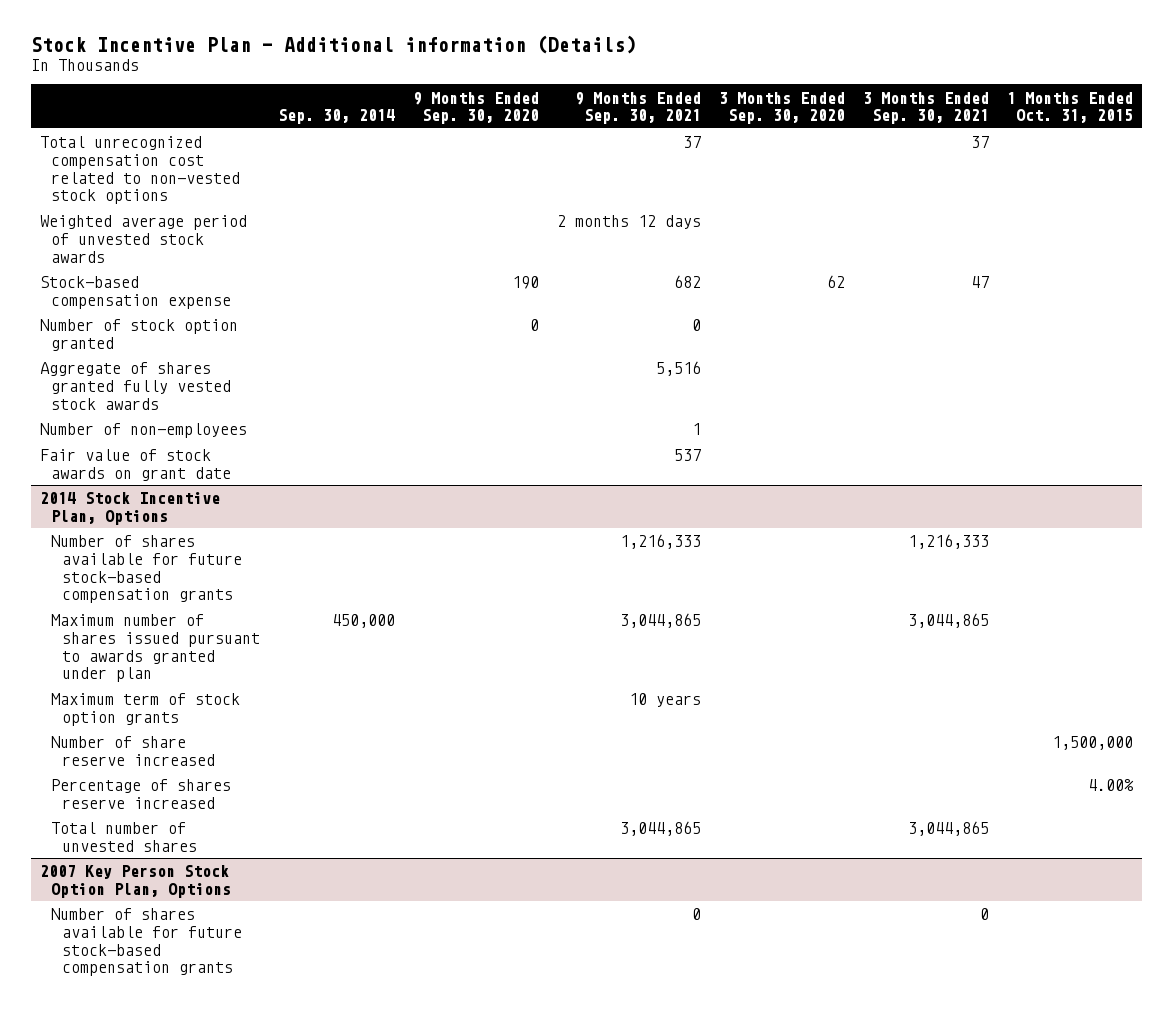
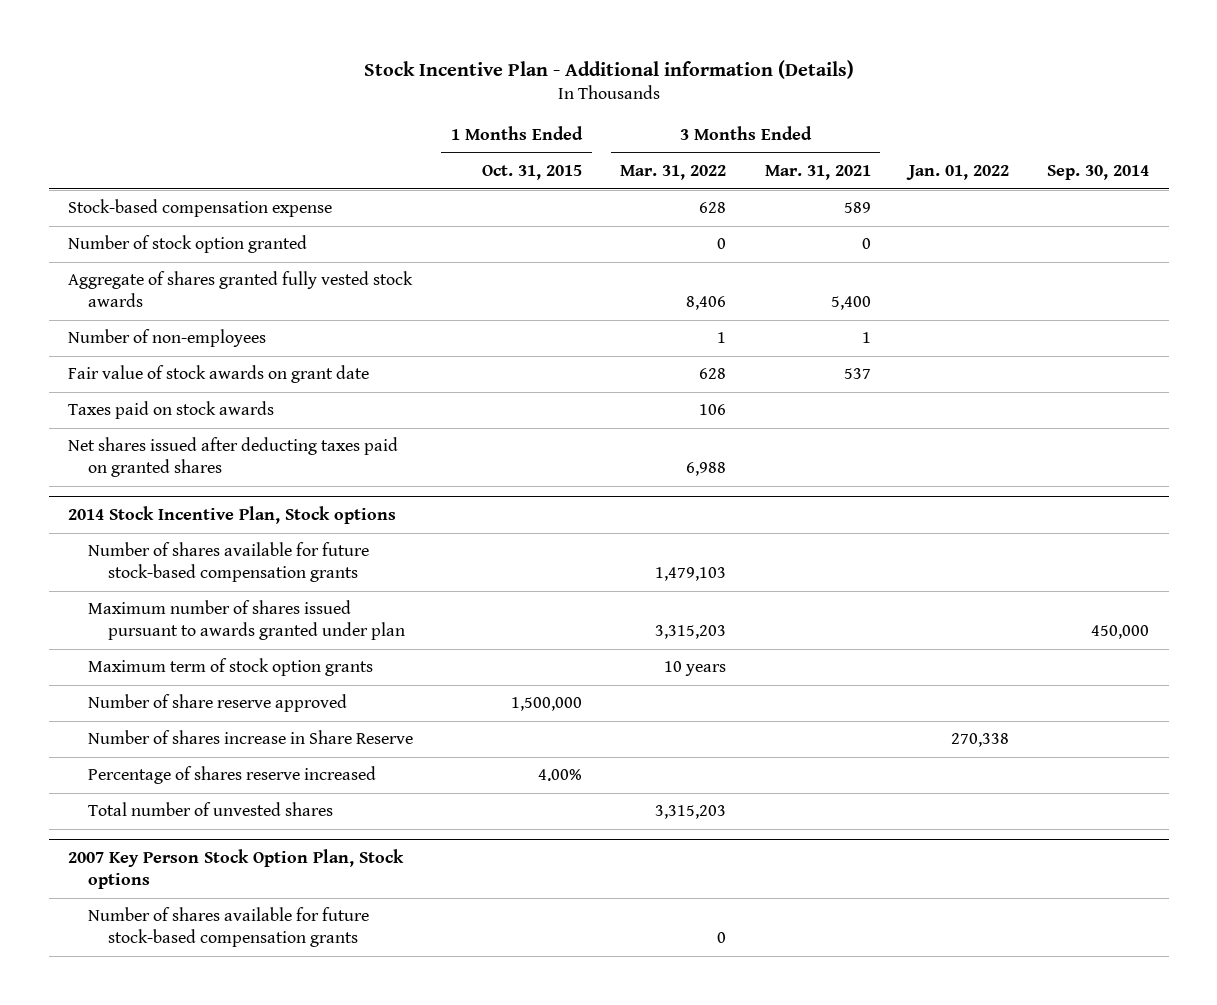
- | Sep. 30, 2014 | 9 Months Ended Sep. 30, 2020 | 9 Months Ended Sep. 30, 2021 | 3 Months Ended Sep. 30, 2020 | 3 Months Ended Sep. 30, 2021 | 1 Months Ended Oct. 31, 2015
+ | 1 Months Ended Oct. 31, 2015 | 3 Months Ended Mar. 31, 2022 | 3 Months Ended Mar. 31, 2021 | Jan. 01, 2022 | Sep. 30, 2014
- Total unrecognized compensation cost related to non-vested stock options | | | 37 | | 37 |
- Weighted average period of unvested stock awards | | | 2 months 12 days | | |
- 2014 Stock Incentive Plan, Options
+ Taxes paid on stock awards | | 106 | | |
+ Net shares issued after deducting taxes paid on granted shares | | 6,988 | | |
+ 2014 Stock Incentive Plan, Stock options
- Number of share reserve increased | | | | | | 1,500,000
+ Number of share reserve approved | 1,500,000 | | | |
+ Number of shares increase in Share Reserve | | | | 270,338 |
- 2007 Key Person Stock Option Plan, Options
+ 2007 Key Person Stock Option Plan, Stock options

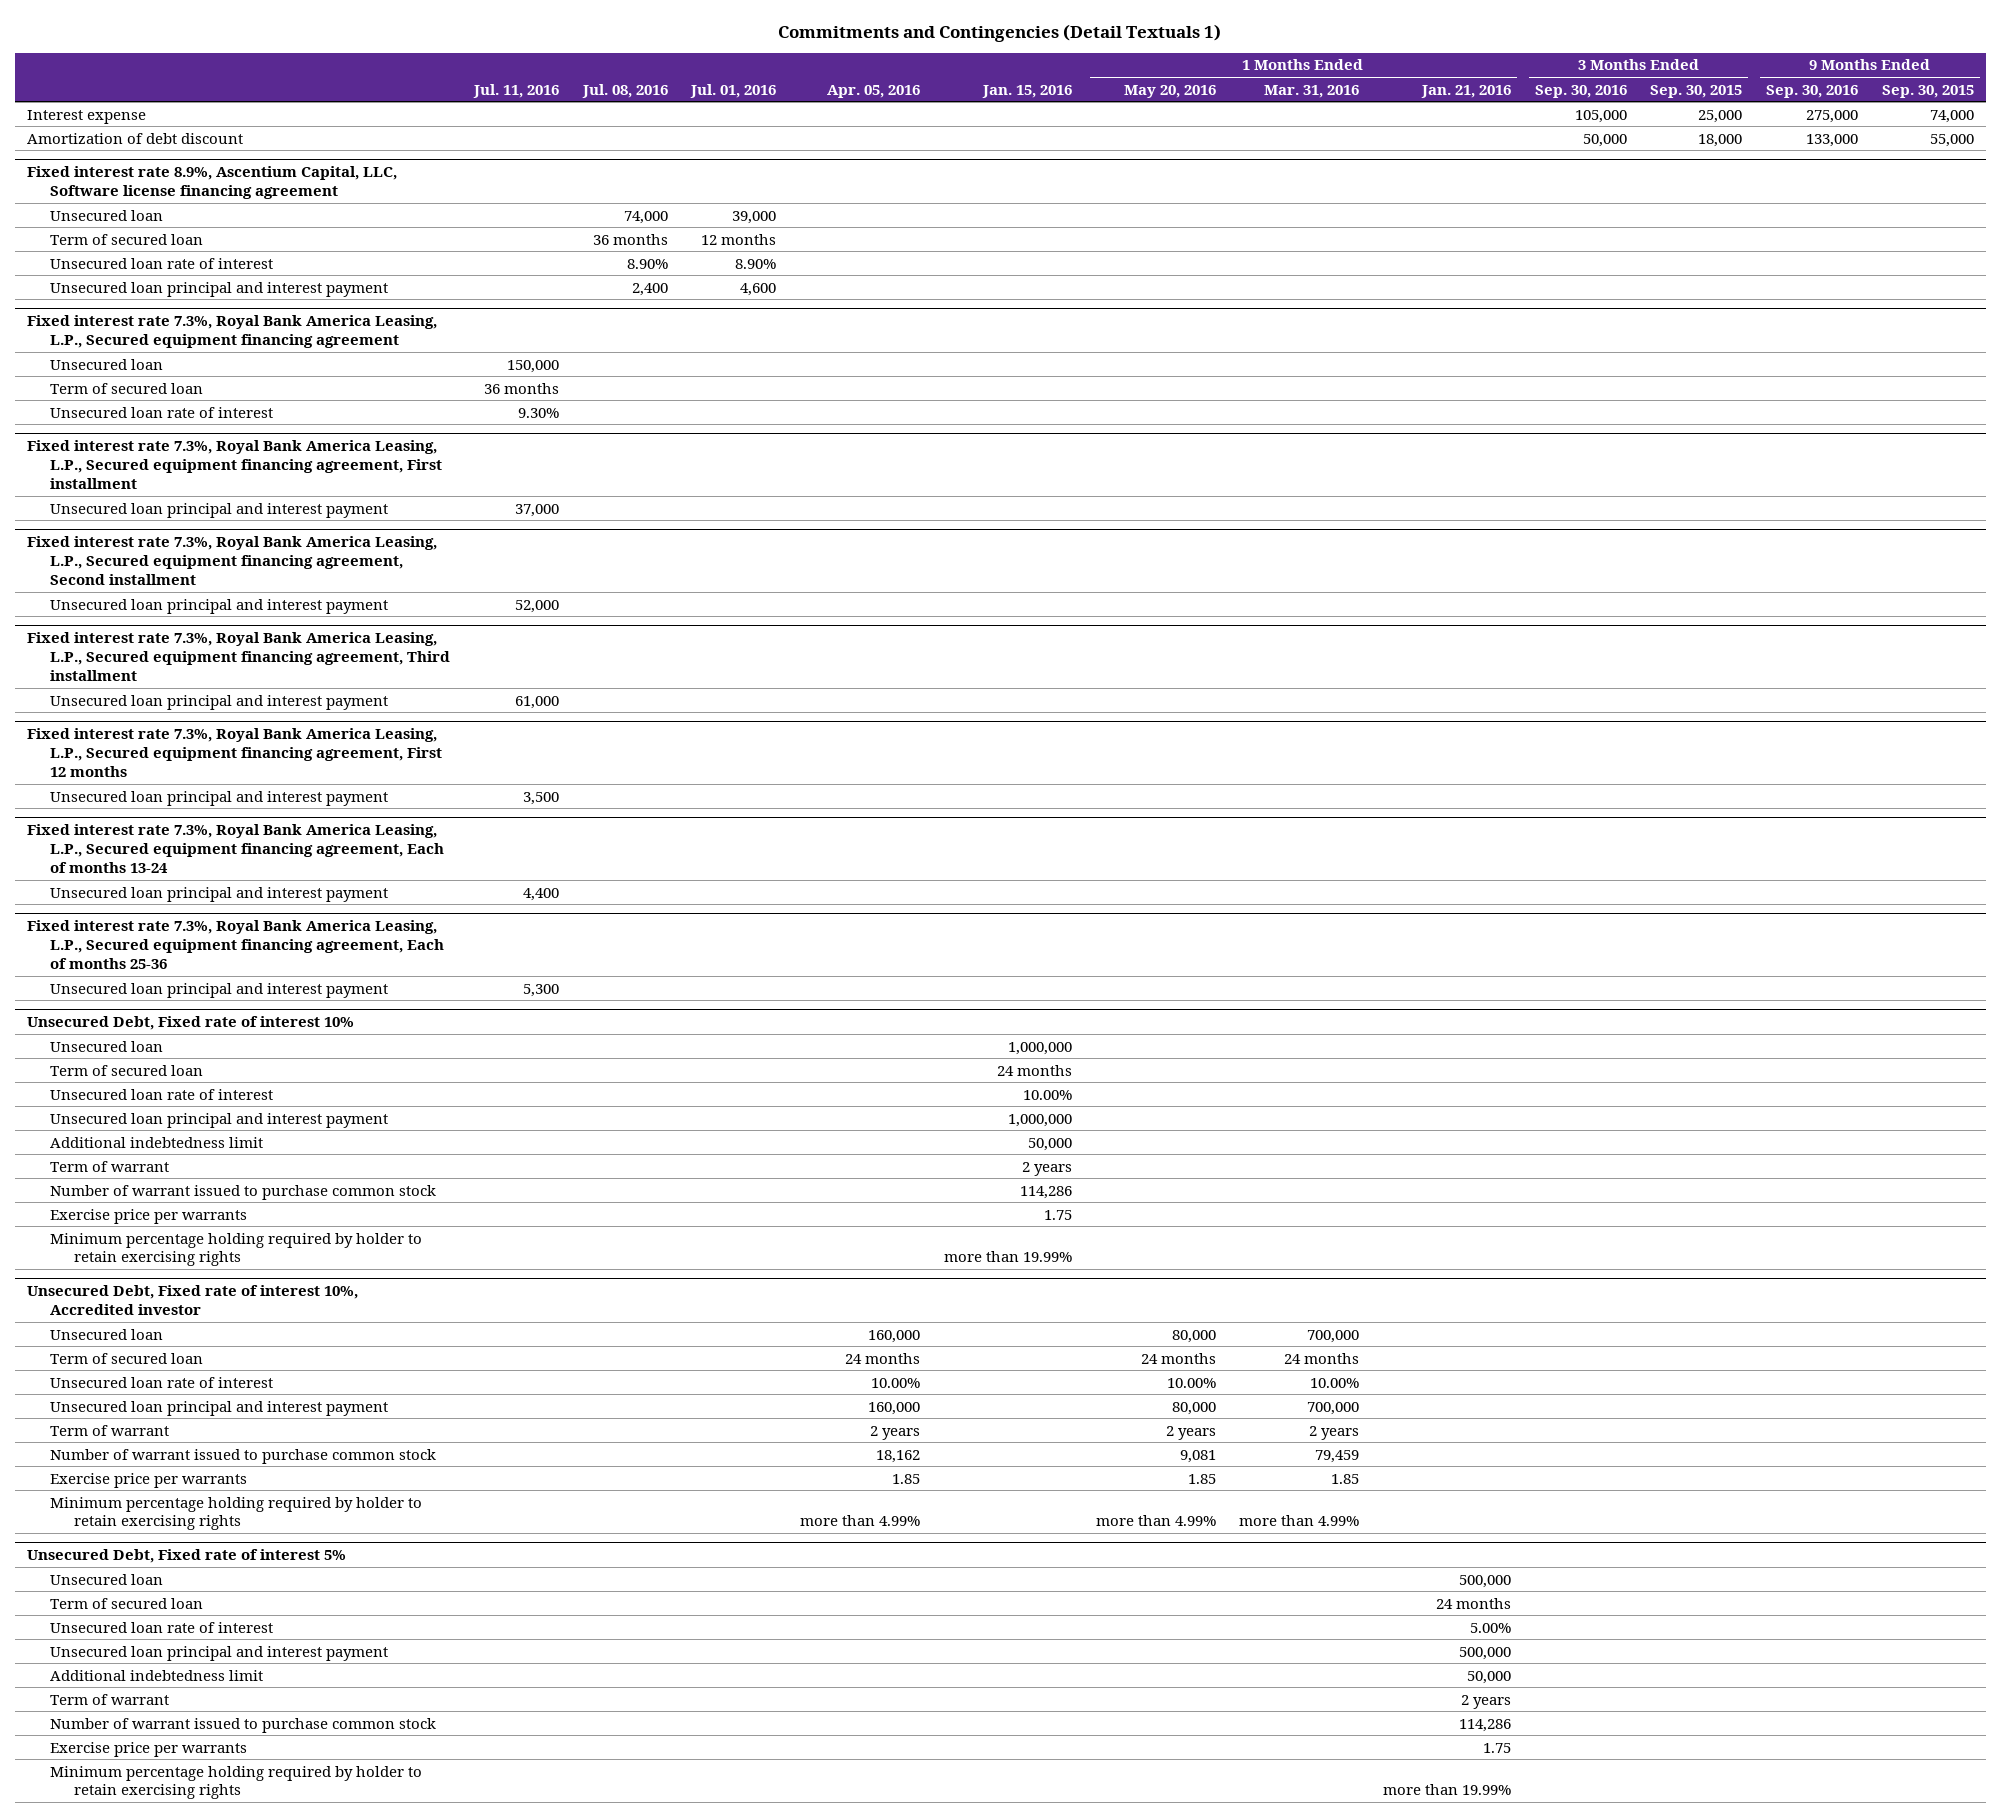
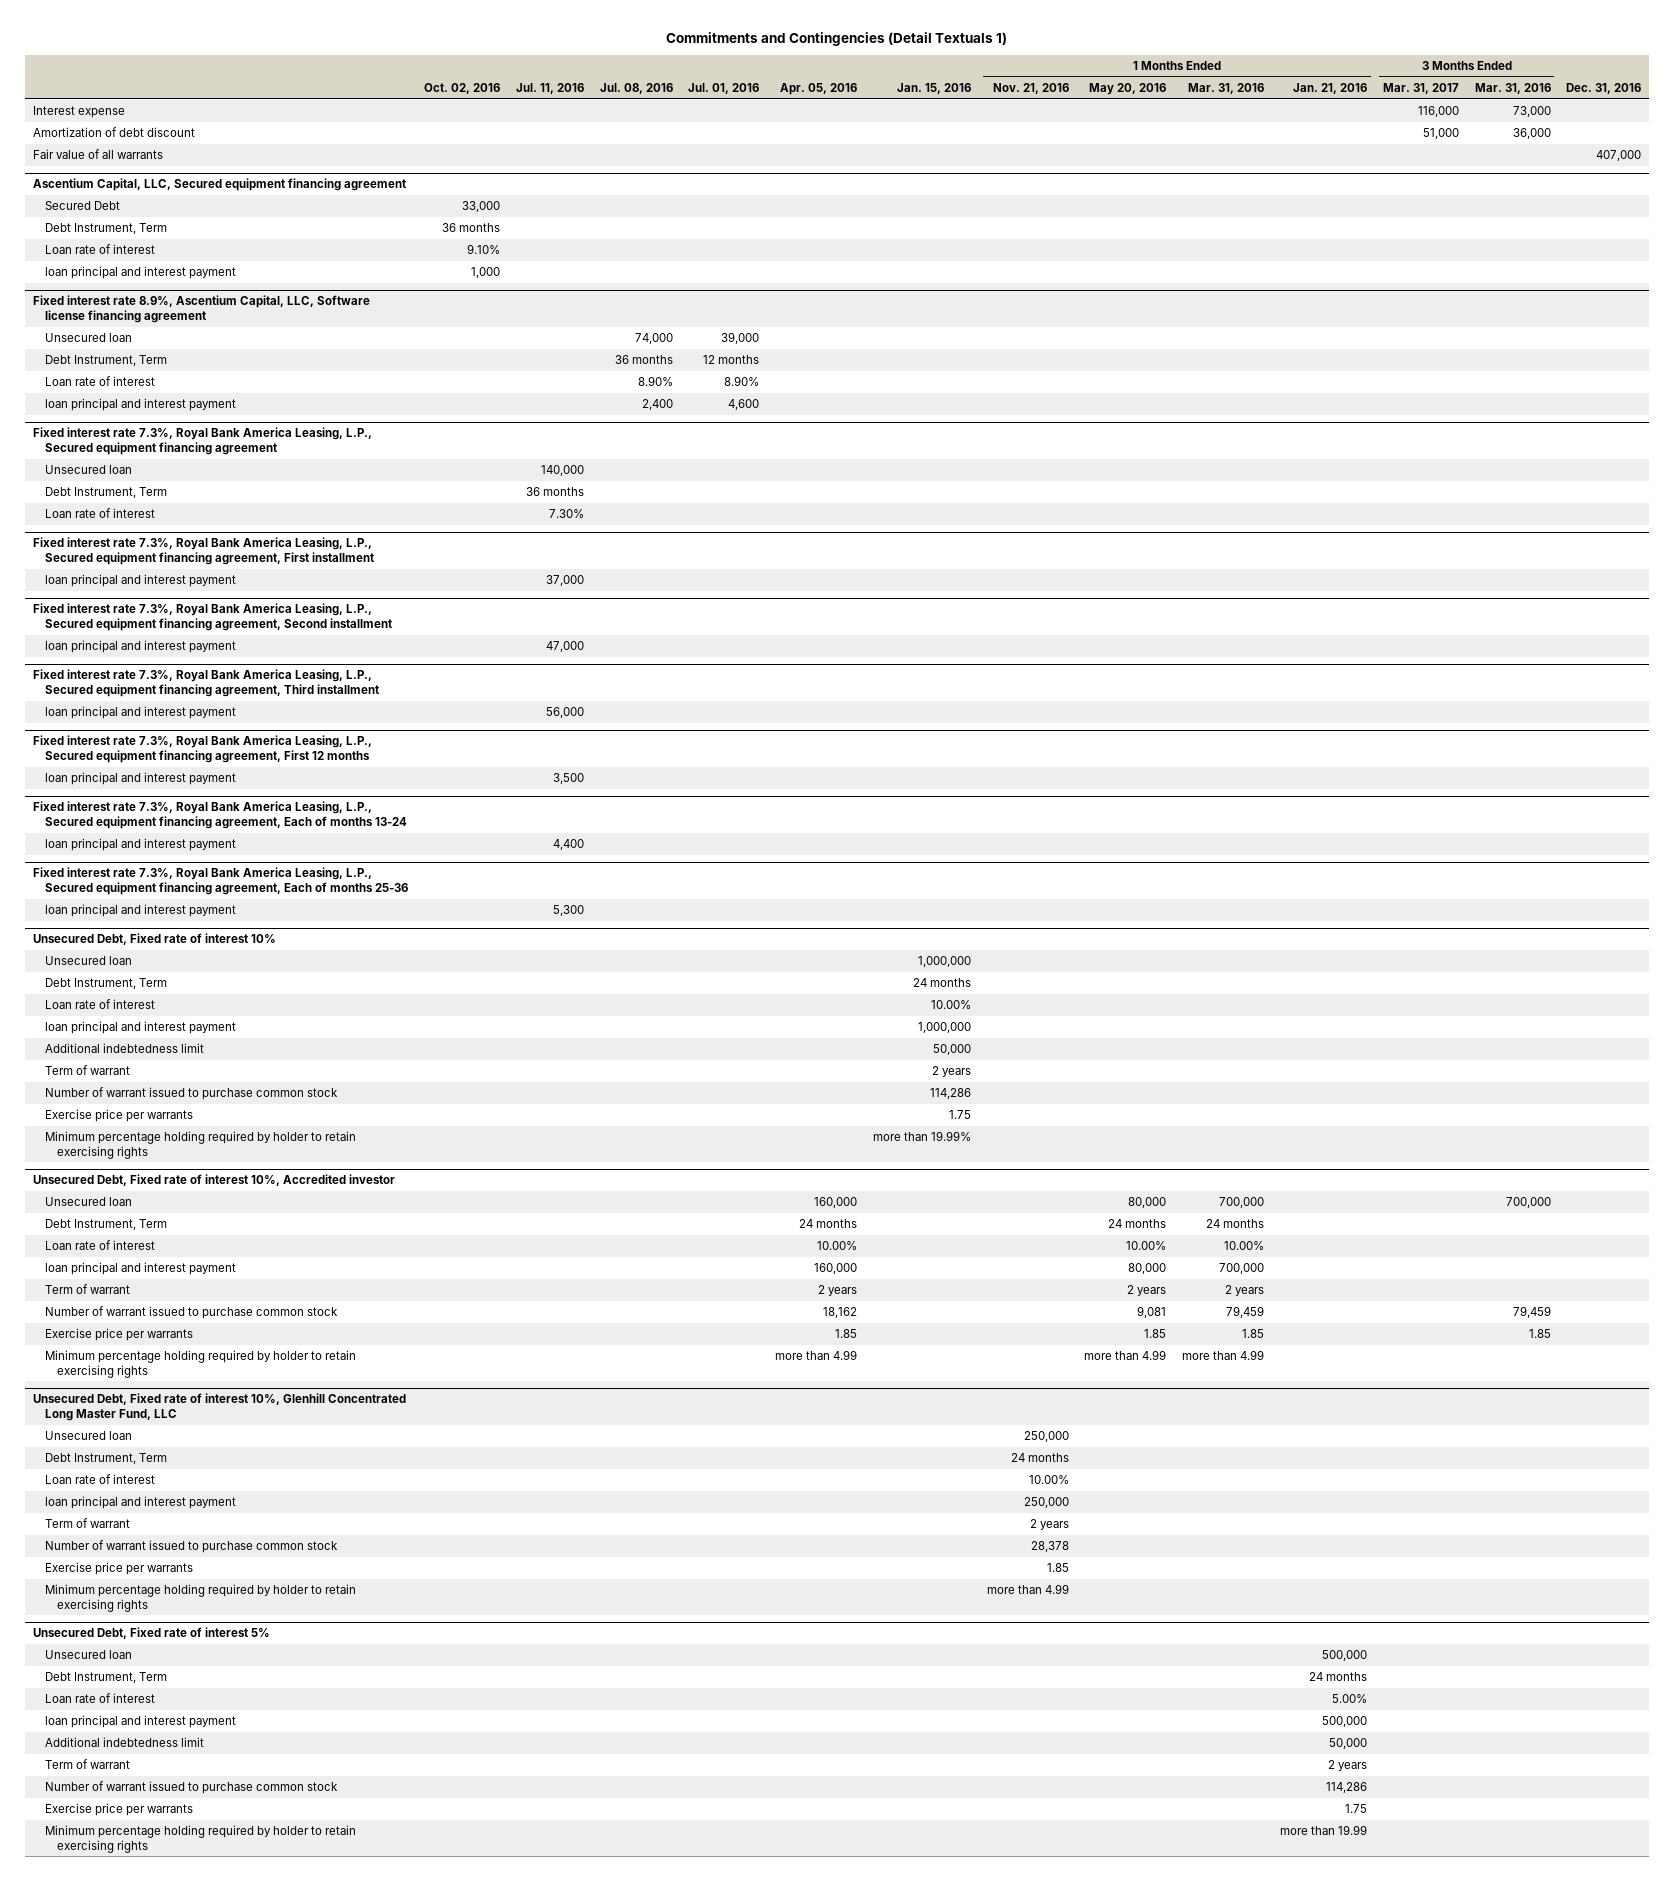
- | Jul. 11, 2016 | Jul. 08, 2016 | Jul. 01, 2016 | Apr. 05, 2016 | Jan. 15, 2016 | 1 Months Ended May 20, 2016 | 1 Months Ended Mar. 31, 2016 | 1 Months Ended Jan. 21, 2016 | 3 Months Ended Sep. 30, 2016 | 3 Months Ended Sep. 30, 2015 | 9 Months Ended Sep. 30, 2016 | 9 Months Ended Sep. 30, 2015
+ | Oct. 02, 2016 | Jul. 11, 2016 | Jul. 08, 2016 | Jul. 01, 2016 | Apr. 05, 2016 | Jan. 15, 2016 | 1 Months Ended Nov. 21, 2016 | 1 Months Ended May 20, 2016 | 1 Months Ended Mar. 31, 2016 | 1 Months Ended Jan. 21, 2016 | 3 Months Ended Mar. 31, 2017 | 3 Months Ended Mar. 31, 2016 | Dec. 31, 2016
+ Fair value of all warrants | | | | | | | | | | | | | 407,000
+ Ascentium Capital, LLC, Secured equipment financing agreement
+ Secured Debt | 33,000 | | | | | | | | | | | |
+ Debt Instrument, Term | 36 months | | | | | | | | | | | |
+ Loan rate of interest | 9.10% | | | | | | | | | | | |
+ loan principal and interest payment | 1,000 | | | | | | | | | | | |
@ Fixed interest rate 8.9%, Ascentium Capital, LLC, Software license financing agreement
- Term of secured loan | | 36 months | 12 months | | | | | | | | |
- Unsecured loan rate of interest | | 8.90% | 8.90% | | | | | | | | |
- Unsecured loan principal and interest payment | | 2,400 | 4,600 | | | | | | | | |
+ Debt Instrument, Term | | | 36 months | 12 months | | | | | | | | |
+ Loan rate of interest | | | 8.90% | 8.90% | | | | | | | | |
+ loan principal and interest payment | | | 2,400 | 4,600 | | | | | | | | |
@ Fixed interest rate 7.3%, Royal Bank America Leasing, L.P., Secured equipment financing agreement
- Unsecured loan | 150,000 | | | | | | | | | | |
- Term of secured loan | 36 months | | | | | | | | | | |
- Unsecured loan rate of interest | 9.30% | | | | | | | | | | |
+ Unsecured loan | | 140,000 | | | | | | | | | | |
+ Debt Instrument, Term | | 36 months | | | | | | | | | | |
+ Loan rate of interest | | 7.30% | | | | | | | | | | |
@ Fixed interest rate 7.3%, Royal Bank America Leasing, L.P., Secured equipment financing agreement, First installment
- Unsecured loan principal and interest payment | 37,000 | | | | | | | | | | |
+ loan principal and interest payment | | 37,000 | | | | | | | | | | |
@ Fixed interest rate 7.3%, Royal Bank America Leasing, L.P., Secured equipment financing agreement, Second installment
- Unsecured loan principal and interest payment | 52,000 | | | | | | | | | | |
+ loan principal and interest payment | | 47,000 | | | | | | | | | | |
@ Fixed interest rate 7.3%, Royal Bank America Leasing, L.P., Secured equipment financing agreement, Third installment
- Unsecured loan principal and interest payment | 61,000 | | | | | | | | | | |
+ loan principal and interest payment | | 56,000 | | | | | | | | | | |
@ Fixed interest rate 7.3%, Royal Bank America Leasing, L.P., Secured equipment financing agreement, First 12 months
- Unsecured loan principal and interest payment | 3,500 | | | | | | | | | | |
+ loan principal and interest payment | | 3,500 | | | | | | | | | | |
@ Fixed interest rate 7.3%, Royal Bank America Leasing, L.P., Secured equipment financing agreement, Each of months 13-24
- Unsecured loan principal and interest payment | 4,400 | | | | | | | | | | |
+ loan principal and interest payment | | 4,400 | | | | | | | | | | |
@ Fixed interest rate 7.3%, Royal Bank America Leasing, L.P., Secured equipment financing agreement, Each of months 25-36
- Unsecured loan principal and interest payment | 5,300 | | | | | | | | | | |
+ loan principal and interest payment | | 5,300 | | | | | | | | | | |
@ Unsecured Debt, Fixed rate of interest 10%
- Term of secured loan | | | | | 24 months | | | | | | |
- Unsecured loan rate of interest | | | | | 10.00% | | | | | | |
- Unsecured loan principal and interest payment | | | | | 1,000,000 | | | | | | |
+ Debt Instrument, Term | | | | | | 24 months | | | | | | |
+ Loan rate of interest | | | | | | 10.00% | | | | | | |
+ loan principal and interest payment | | | | | | 1,000,000 | | | | | | |
@ Unsecured Debt, Fixed rate of interest 10%, Accredited investor
- Term of secured loan | | | | 24 months | | 24 months | 24 months | | | | |
- Unsecured loan rate of interest | | | | 10.00% | | 10.00% | 10.00% | | | | |
- Unsecured loan principal and interest payment | | | | 160,000 | | 80,000 | 700,000 | | | | |
+ Debt Instrument, Term | | | | | 24 months | | | 24 months | 24 months | | | |
+ Loan rate of interest | | | | | 10.00% | | | 10.00% | 10.00% | | | |
+ loan principal and interest payment | | | | | 160,000 | | | 80,000 | 700,000 | | | |
- Minimum percentage holding required by holder to retain exercising rights | | | | more than 4.99% | | more than 4.99% | more than 4.99% | | | | |
+ Minimum percentage holding required by holder to retain exercising rights | | | | | more than 4.99 | | | more than 4.99 | more than 4.99 | | | |
+ Unsecured Debt, Fixed rate of interest 10%, Glenhill Concentrated Long Master Fund, LLC
+ Unsecured loan | | | | | | | 250,000 | | | | | |
+ Debt Instrument, Term | | | | | | | 24 months | | | | | |
+ Loan rate of interest | | | | | | | 10.00% | | | | | |
+ loan principal and interest payment | | | | | | | 250,000 | | | | | |
+ Term of warrant | | | | | | | 2 years | | | | | |
+ Number of warrant issued to purchase common stock | | | | | | | 28,378 | | | | | |
+ Exercise price per warrants | | | | | | | 1.85 | | | | | |
+ Minimum percentage holding required by holder to retain exercising rights | | | | | | | more than 4.99 | | | | | |
@ Unsecured Debt, Fixed rate of interest 5%
- Term of secured loan | | | | | | | | 24 months | | | |
- Unsecured loan rate of interest | | | | | | | | 5.00% | | | |
- Unsecured loan principal and interest payment | | | | | | | | 500,000 | | | |
+ Debt Instrument, Term | | | | | | | | | | 24 months | | |
+ Loan rate of interest | | | | | | | | | | 5.00% | | |
+ loan principal and interest payment | | | | | | | | | | 500,000 | | |
- Minimum percentage holding required by holder to retain exercising rights | | | | | | | | more than 19.99% | | | |
+ Minimum percentage holding required by holder to retain exercising rights | | | | | | | | | | more than 19.99 | | |

